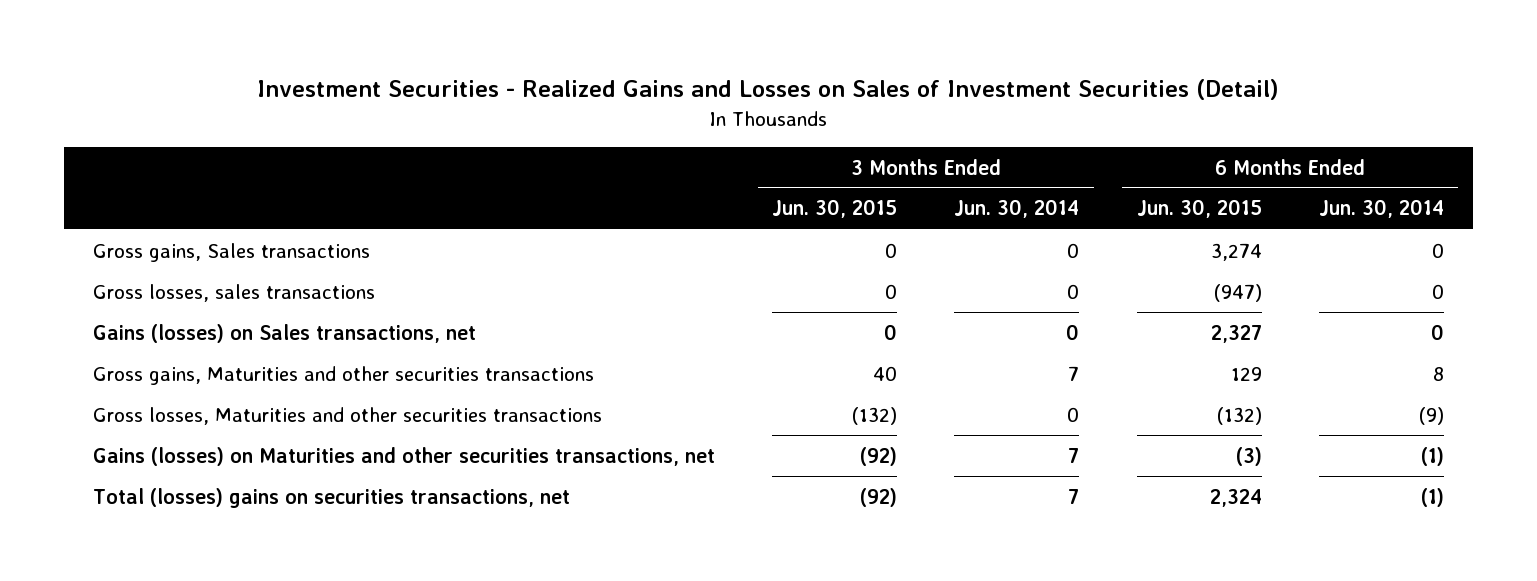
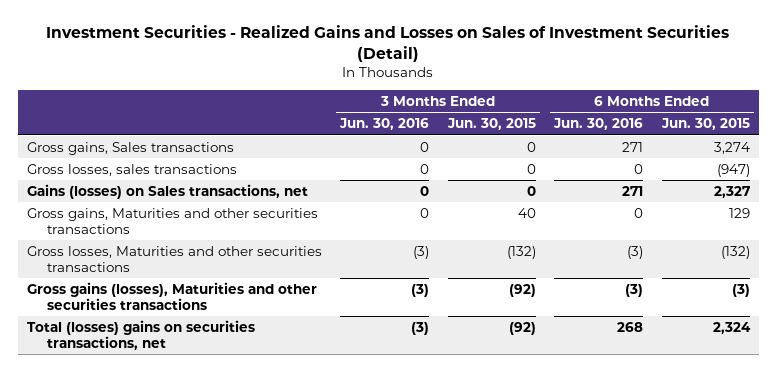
- | 3 Months Ended Jun. 30, 2015 | 3 Months Ended Jun. 30, 2014 | 6 Months Ended Jun. 30, 2015 | 6 Months Ended Jun. 30, 2014
+ | 3 Months Ended Jun. 30, 2016 | 3 Months Ended Jun. 30, 2015 | 6 Months Ended Jun. 30, 2016 | 6 Months Ended Jun. 30, 2015
- Gains (losses) on Maturities and other securities transactions, net | (92) | 7 | (3) | (1)
+ Gross gains (losses), Maturities and other securities transactions | (3) | (92) | (3) | (3)

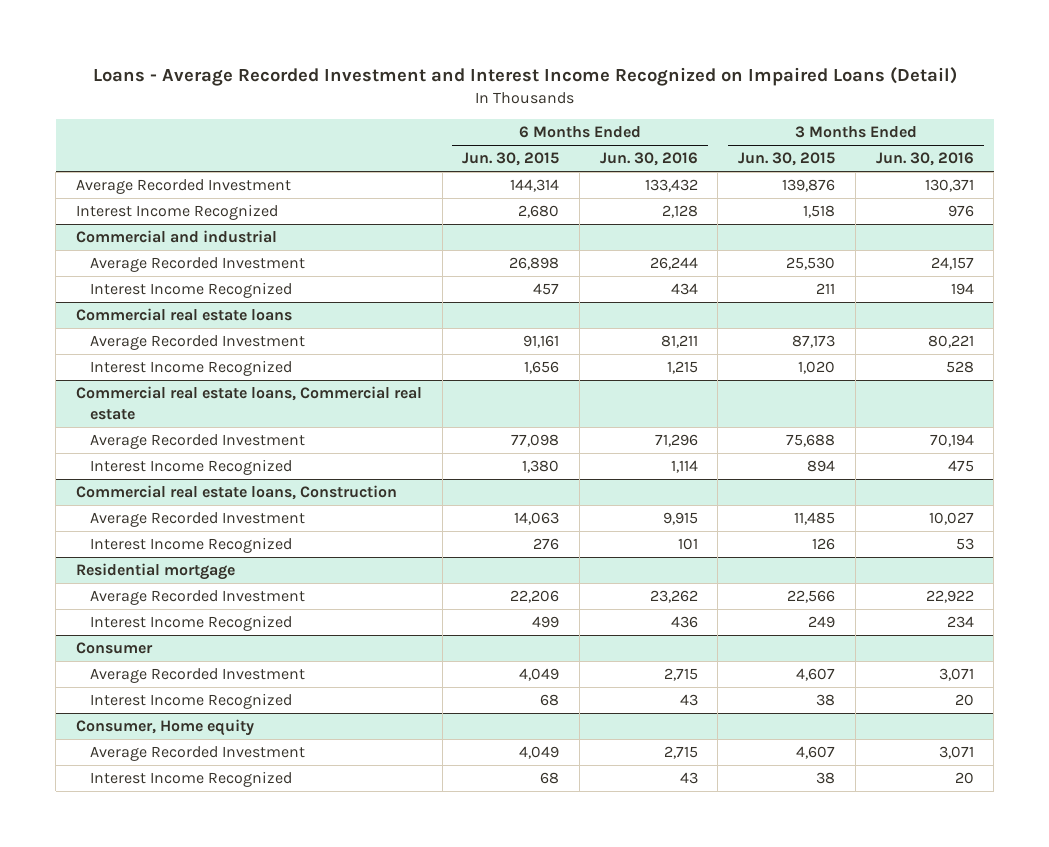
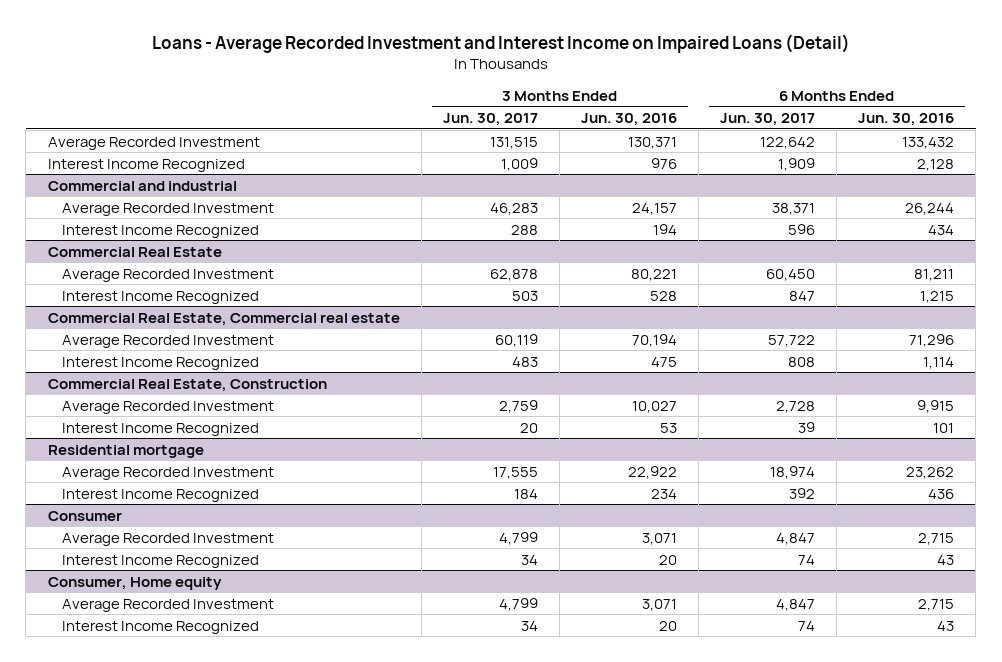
- Loans - Average Recorded Investment and Interest Income Recognized on Impaired Loans (Detail)
+ Loans - Average Recorded Investment and Interest Income on Impaired Loans (Detail)
- | 6 Months Ended Jun. 30, 2015 | 6 Months Ended Jun. 30, 2016 | 3 Months Ended Jun. 30, 2015 | 3 Months Ended Jun. 30, 2016
+ | 3 Months Ended Jun. 30, 2017 | 3 Months Ended Jun. 30, 2016 | 6 Months Ended Jun. 30, 2017 | 6 Months Ended Jun. 30, 2016
- Commercial real estate loans
+ Commercial Real Estate
- Commercial real estate loans, Commercial real estate
+ Commercial Real Estate, Commercial real estate
- Commercial real estate loans, Construction
+ Commercial Real Estate, Construction

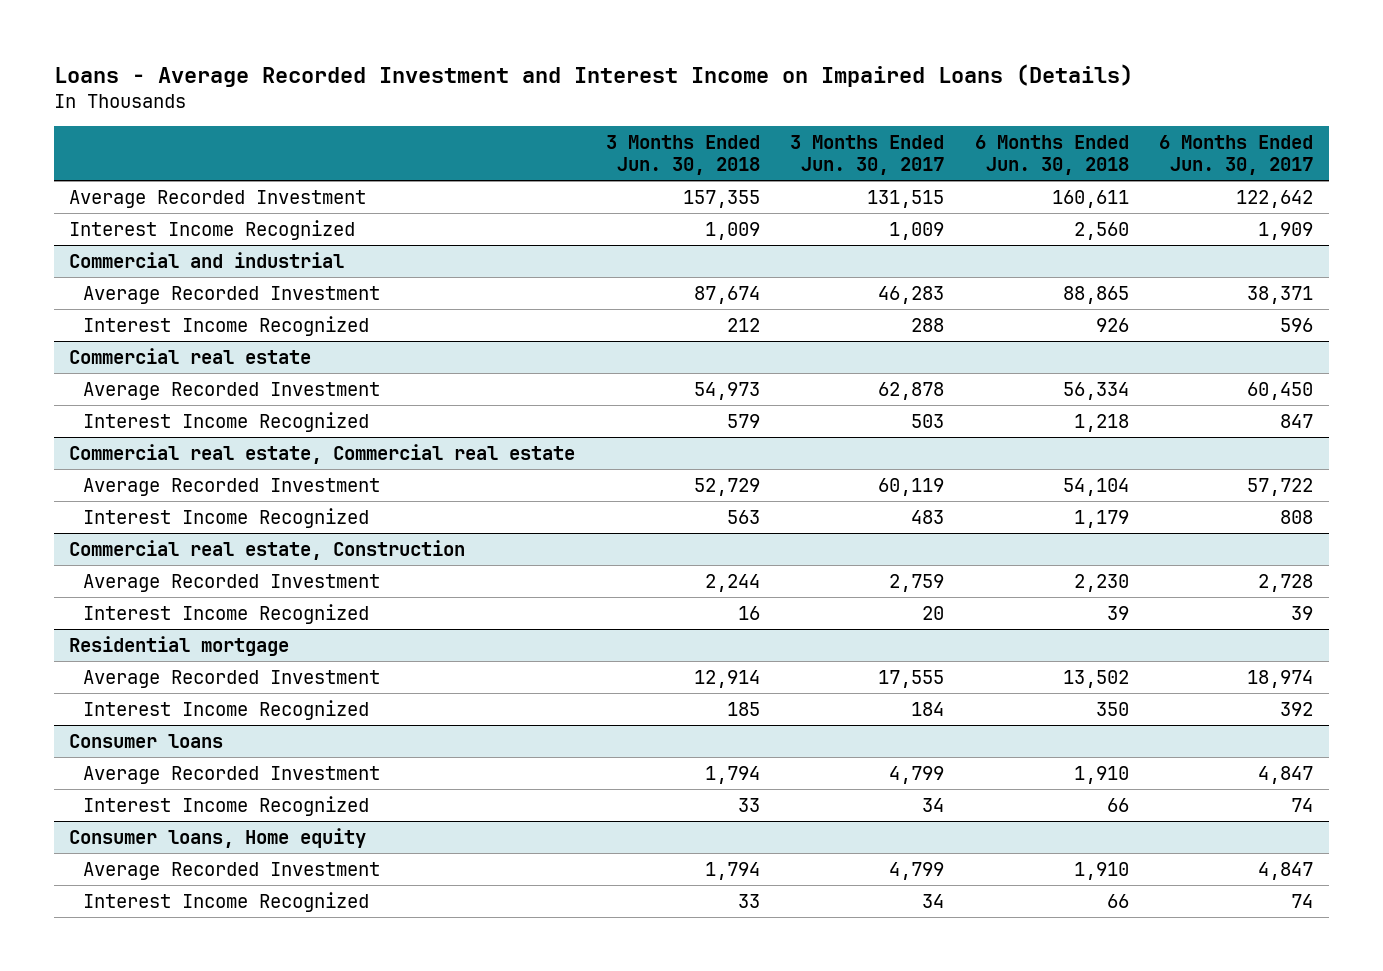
- Loans - Average Recorded Investment and Interest Income on Impaired Loans (Detail)
+ Loans - Average Recorded Investment and Interest Income on Impaired Loans (Details)
- | 3 Months Ended Jun. 30, 2017 | 3 Months Ended Jun. 30, 2016 | 6 Months Ended Jun. 30, 2017 | 6 Months Ended Jun. 30, 2016
+ | 3 Months Ended Jun. 30, 2018 | 3 Months Ended Jun. 30, 2017 | 6 Months Ended Jun. 30, 2018 | 6 Months Ended Jun. 30, 2017
- Commercial Real Estate
+ Commercial real estate
- Commercial Real Estate, Commercial real estate
+ Commercial real estate, Commercial real estate
- Commercial Real Estate, Construction
+ Commercial real estate, Construction
- Consumer
+ Consumer loans
- Consumer, Home equity
+ Consumer loans, Home equity

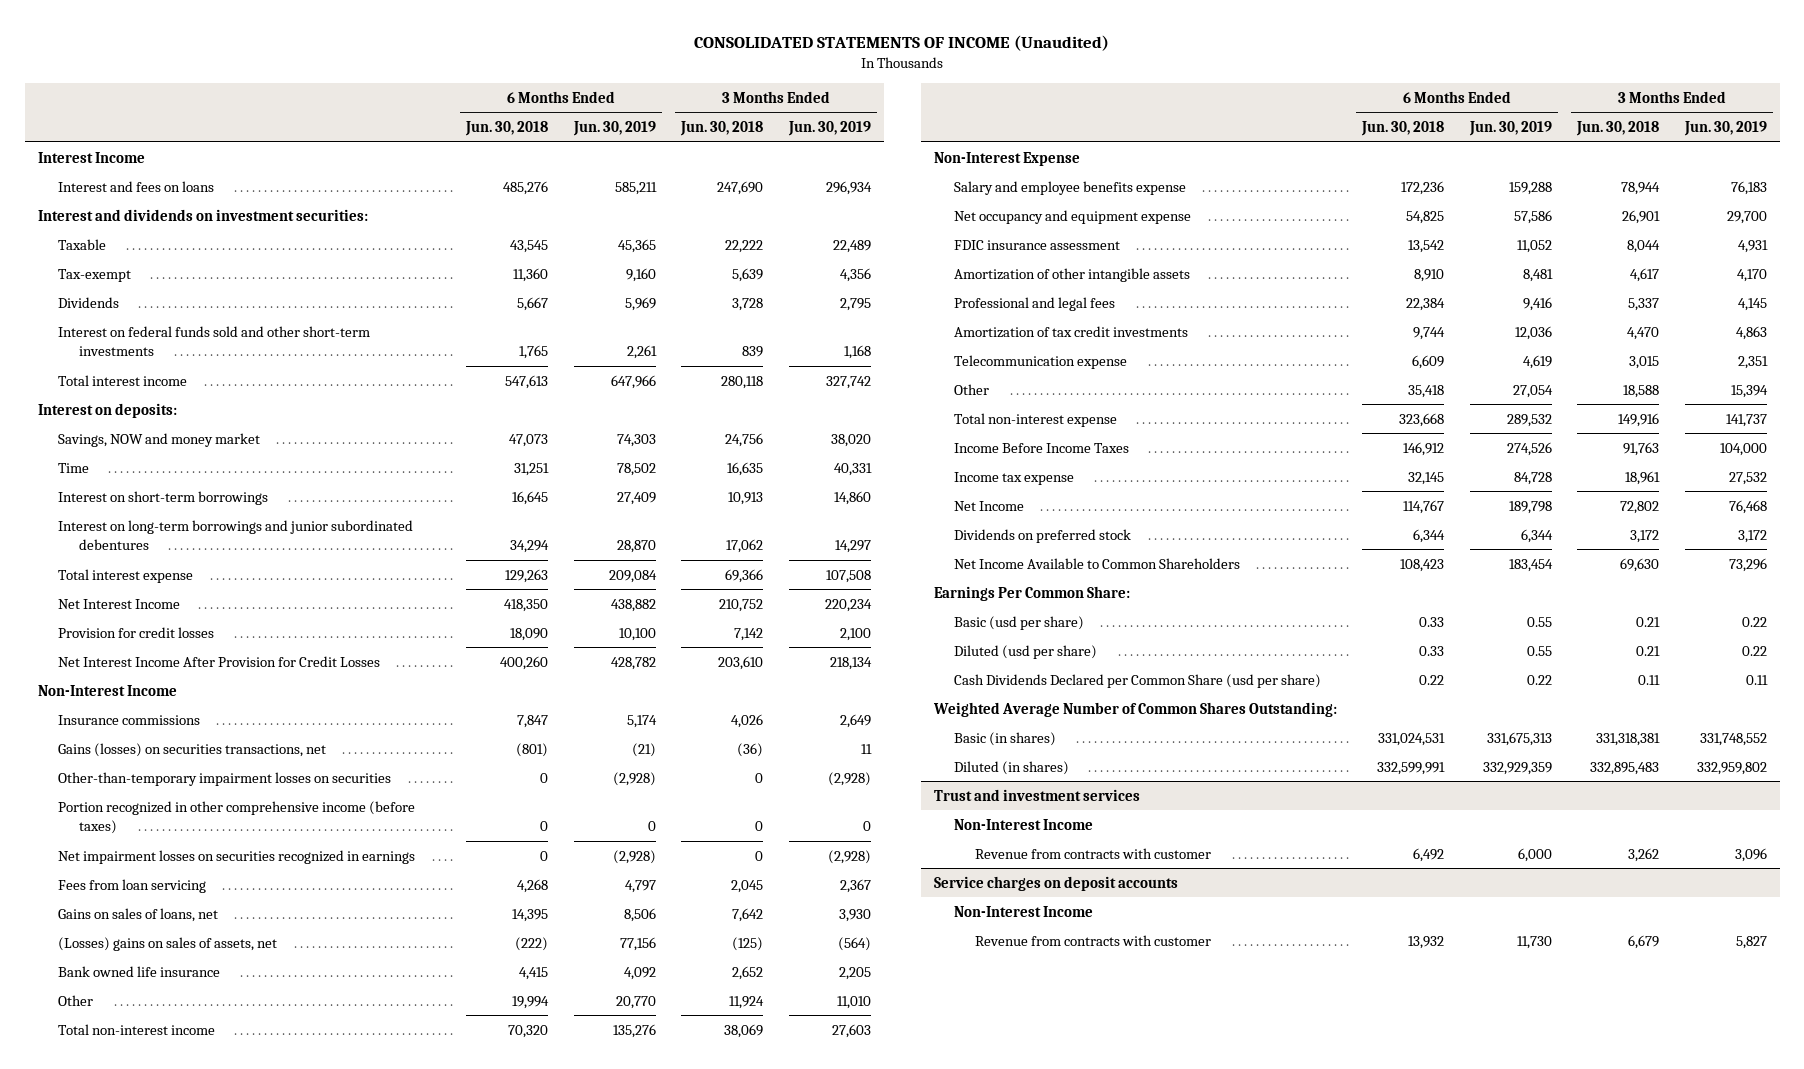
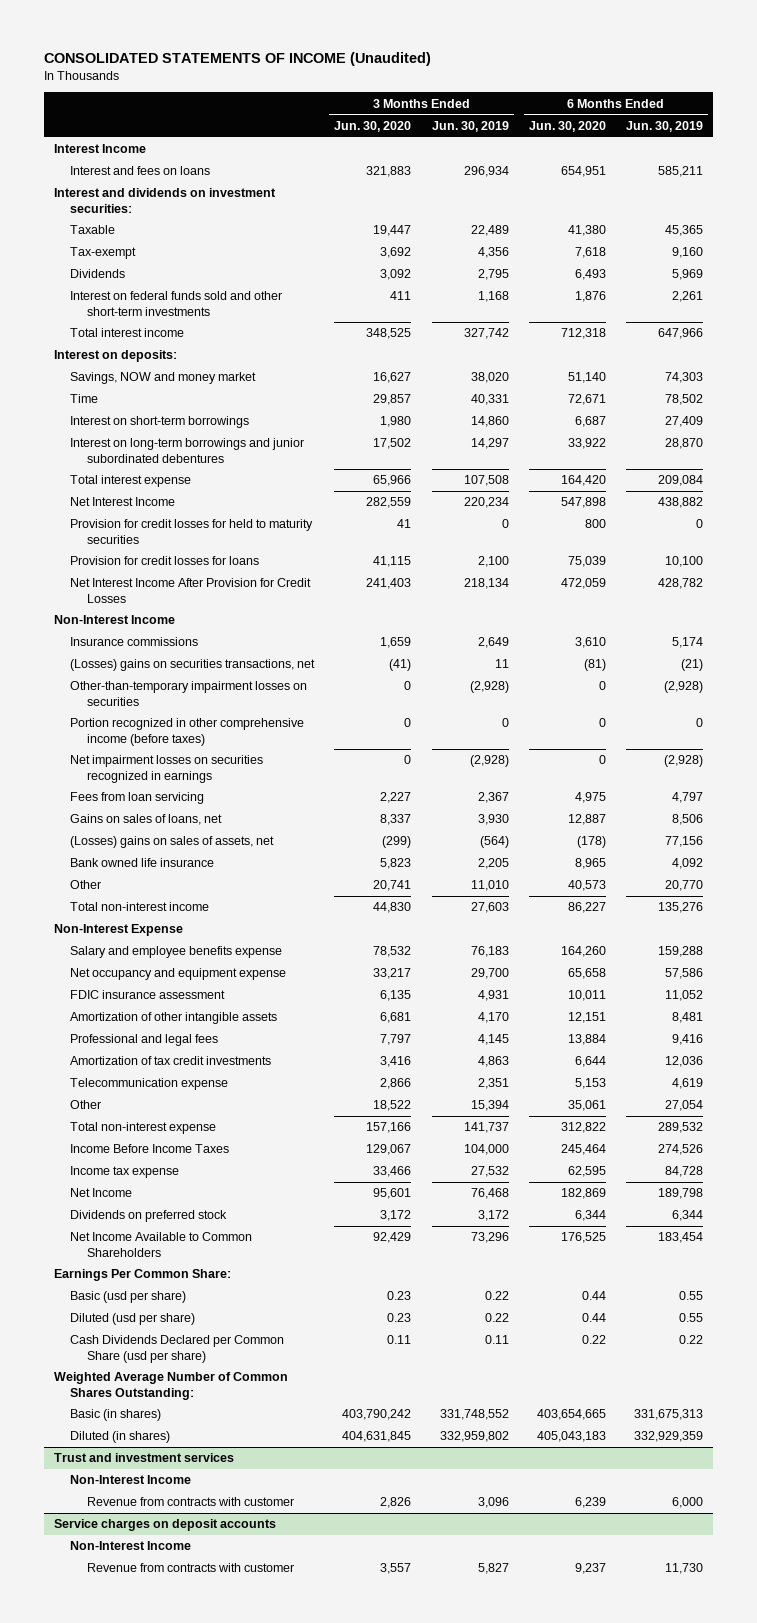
- | 6 Months Ended Jun. 30, 2018 | 6 Months Ended Jun. 30, 2019 | 3 Months Ended Jun. 30, 2018 | 3 Months Ended Jun. 30, 2019
+ | 3 Months Ended Jun. 30, 2020 | 3 Months Ended Jun. 30, 2019 | 6 Months Ended Jun. 30, 2020 | 6 Months Ended Jun. 30, 2019
- Provision for credit losses | 18,090 | 10,100 | 7,142 | 2,100
+ Provision for credit losses for held to maturity securities | 41 | 0 | 800 | 0
+ Provision for credit losses for loans | 41,115 | 2,100 | 75,039 | 10,100
- Gains (losses) on securities transactions, net | (801) | (21) | (36) | 11
+ (Losses) gains on securities transactions, net | (41) | 11 | (81) | (21)

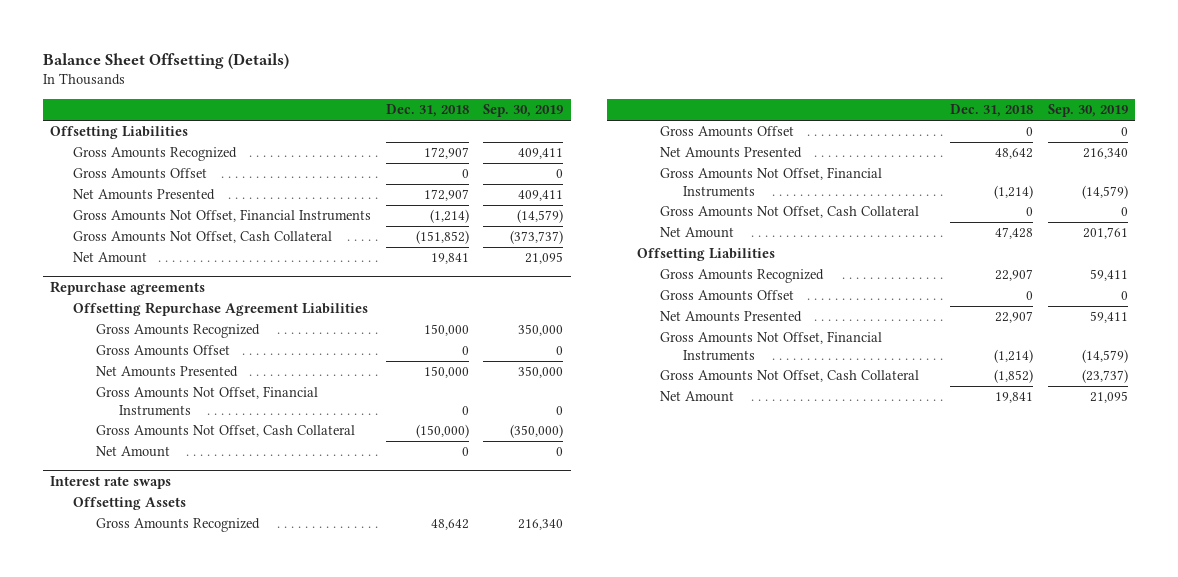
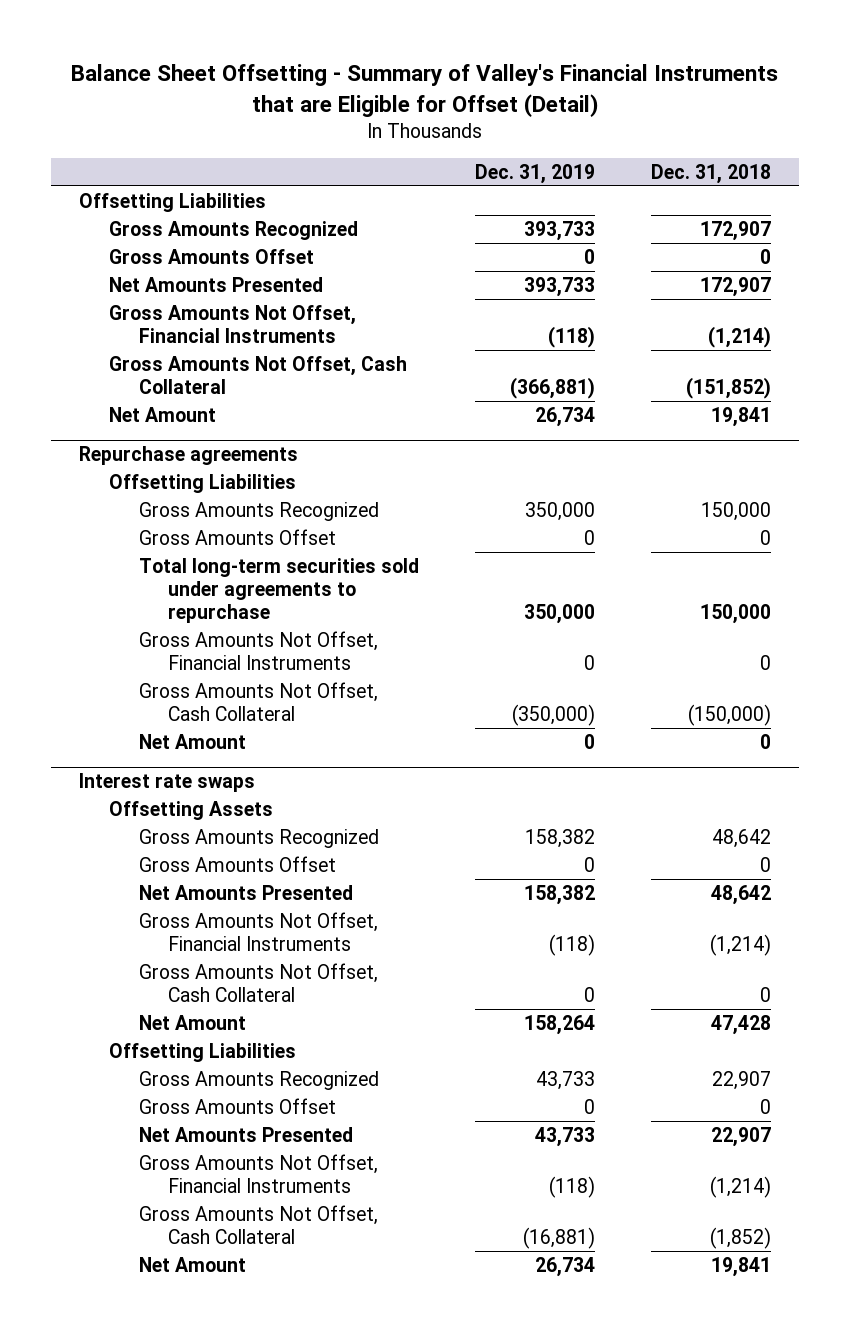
- Balance Sheet Offsetting (Details)
+ Balance Sheet Offsetting - Summary of Valley's Financial Instruments that are Eligible for Offset (Detail)
- | Dec. 31, 2018 | Sep. 30, 2019
+ | Dec. 31, 2019 | Dec. 31, 2018
@ Repurchase agreements
- Offsetting Repurchase Agreement Liabilities
+ Offsetting Liabilities
- Net Amounts Presented | 150,000 | 350,000
+ Total long-term securities sold under agreements to repurchase | 350,000 | 150,000

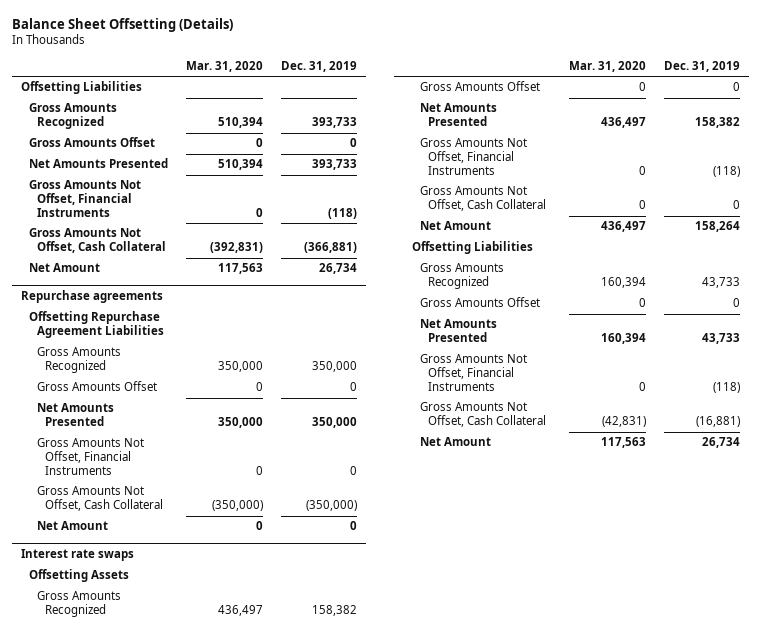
- Balance Sheet Offsetting - Summary of Valley's Financial Instruments that are Eligible for Offset (Detail)
+ Balance Sheet Offsetting (Details)
- | Dec. 31, 2019 | Dec. 31, 2018
+ | Mar. 31, 2020 | Dec. 31, 2019
@ Repurchase agreements
- Offsetting Liabilities
+ Offsetting Repurchase Agreement Liabilities
- Total long-term securities sold under agreements to repurchase | 350,000 | 150,000
+ Net Amounts Presented | 350,000 | 350,000

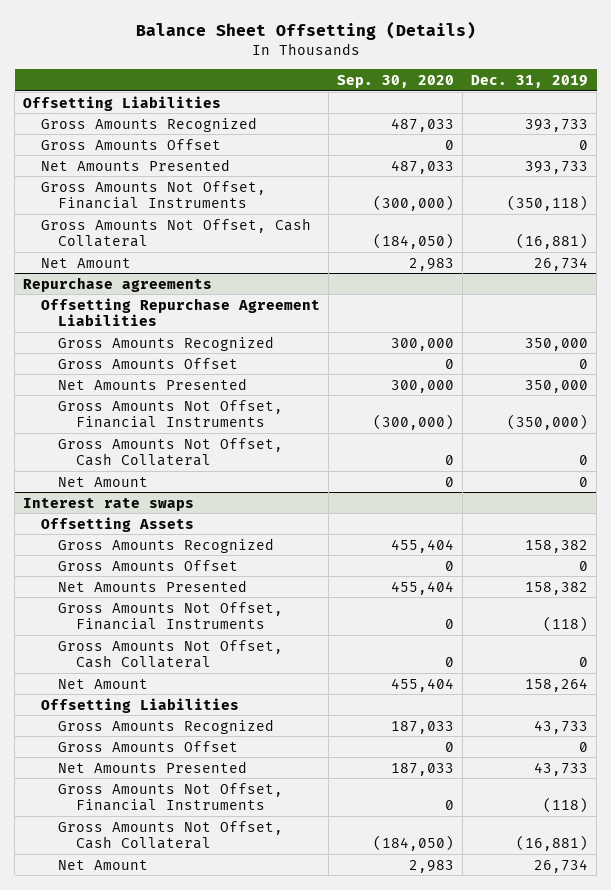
- | Mar. 31, 2020 | Dec. 31, 2019
+ | Sep. 30, 2020 | Dec. 31, 2019
- Gross Amounts Not Offset, Financial Instruments | 0 | (118)
- Gross Amounts Not Offset, Cash Collateral | (392,831) | (366,881)
+ Gross Amounts Not Offset, Financial Instruments | (300,000) | (350,118)
+ Gross Amounts Not Offset, Cash Collateral | (184,050) | (16,881)
@ Repurchase agreements
- Gross Amounts Not Offset, Financial Instruments | 0 | 0
- Gross Amounts Not Offset, Cash Collateral | (350,000) | (350,000)
+ Gross Amounts Not Offset, Financial Instruments | (300,000) | (350,000)
+ Gross Amounts Not Offset, Cash Collateral | 0 | 0

